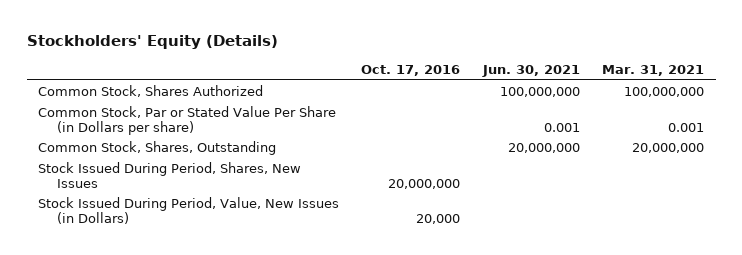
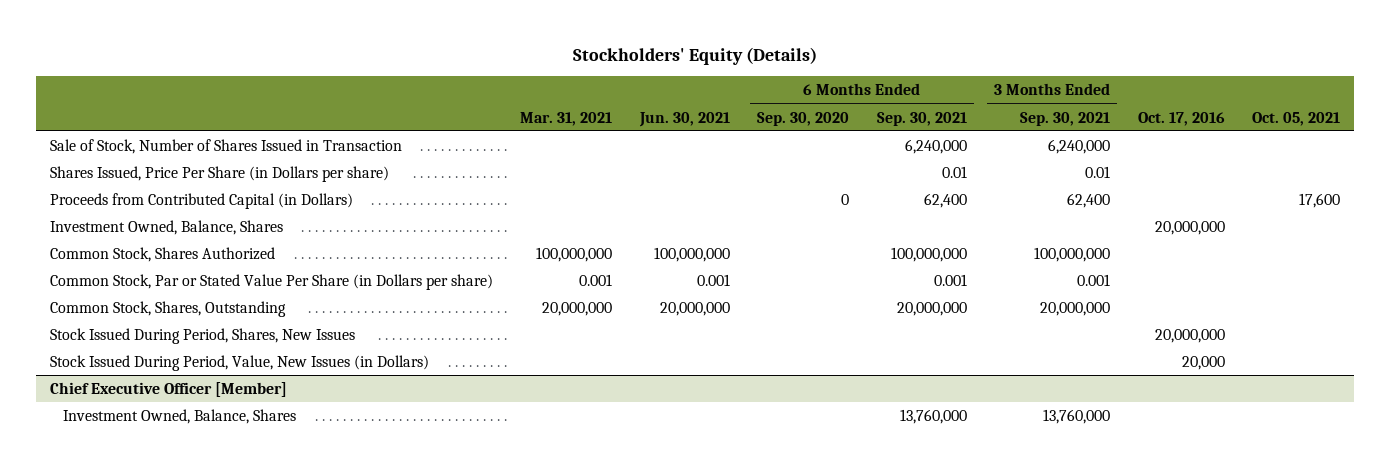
- | Oct. 17, 2016 | Jun. 30, 2021 | Mar. 31, 2021
+ | Mar. 31, 2021 | Jun. 30, 2021 | 6 Months Ended Sep. 30, 2020 | 6 Months Ended Sep. 30, 2021 | 3 Months Ended Sep. 30, 2021 | Oct. 17, 2016 | Oct. 05, 2021
+ Sale of Stock, Number of Shares Issued in Transaction | | | | 6,240,000 | 6,240,000 | |
+ Shares Issued, Price Per Share (in Dollars per share) | | | | 0.01 | 0.01 | |
+ Proceeds from Contributed Capital (in Dollars) | | | 0 | 62,400 | 62,400 | | 17,600
+ Investment Owned, Balance, Shares | | | | | | 20,000,000 |
+ Chief Executive Officer [Member]
+ Investment Owned, Balance, Shares | | | | 13,760,000 | 13,760,000 | |

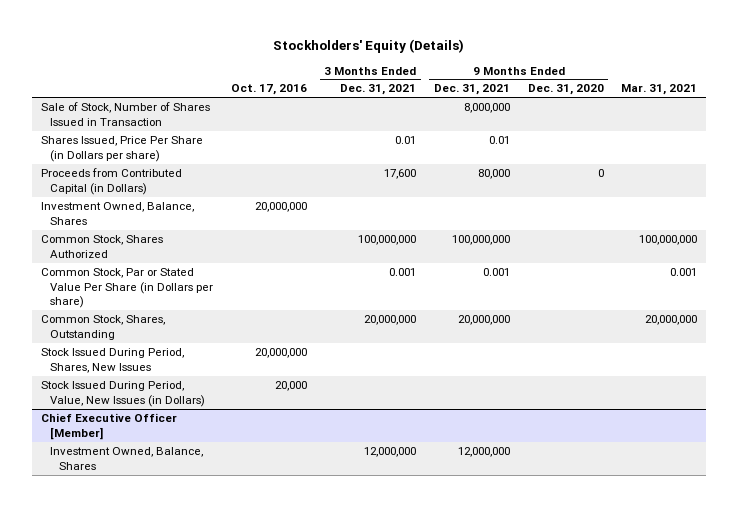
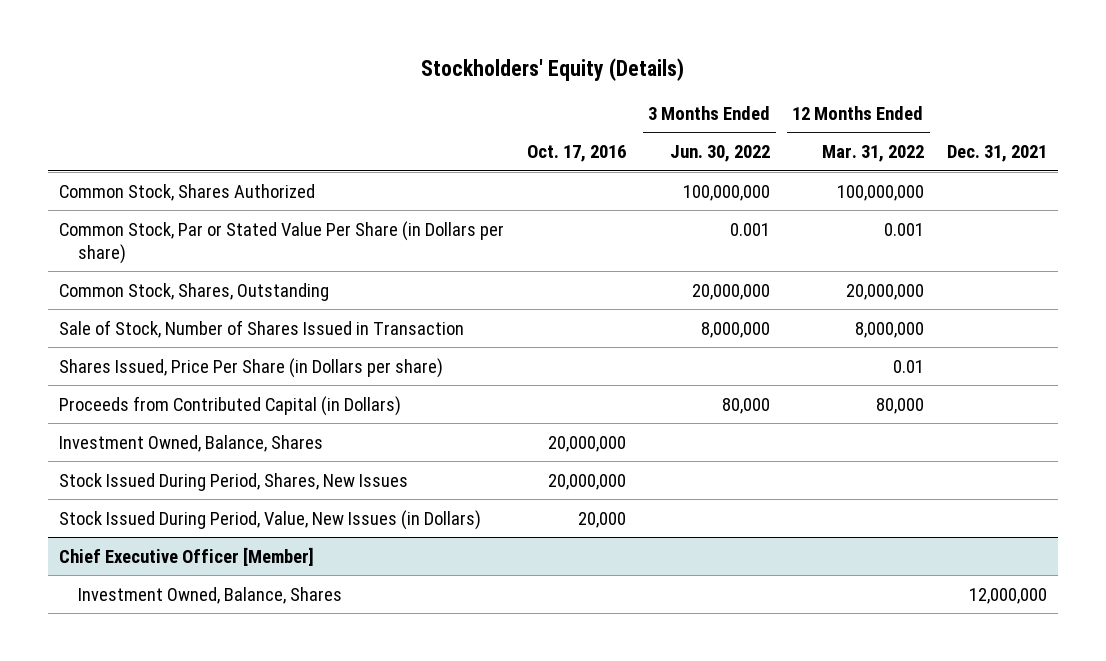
- | Oct. 17, 2016 | 3 Months Ended Dec. 31, 2021 | 9 Months Ended Dec. 31, 2021 | 9 Months Ended Dec. 31, 2020 | Mar. 31, 2021
+ | Oct. 17, 2016 | 3 Months Ended Jun. 30, 2022 | 12 Months Ended Mar. 31, 2022 | Dec. 31, 2021
moved up: Common Stock, Shares Authorized | | 100,000,000 | 100,000,000 |
moved up: Common Stock, Par or Stated Value Per Share (in Dollars per share) | | 0.001 | 0.001 |
moved up: Common Stock, Shares, Outstanding | | 20,000,000 | 20,000,000 |

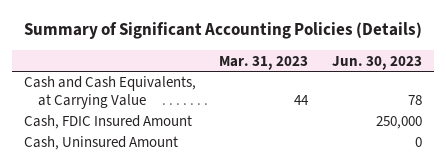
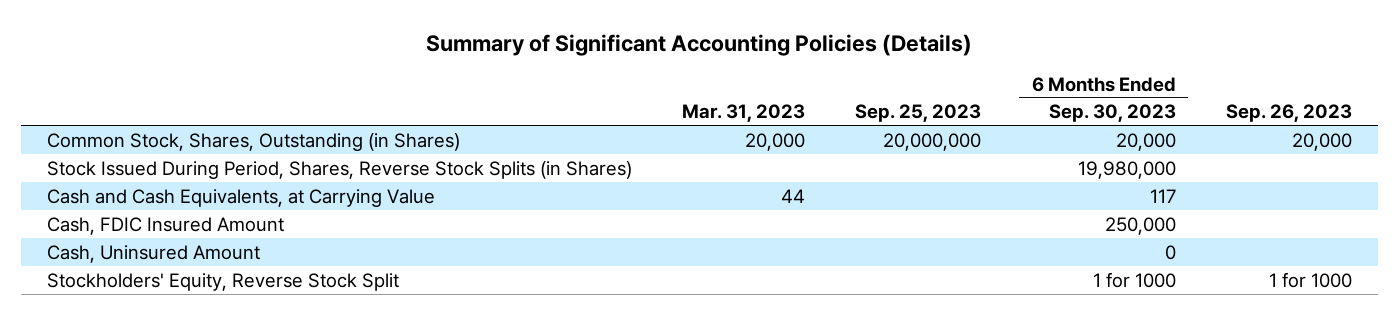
- | Mar. 31, 2023 | Jun. 30, 2023
+ | Mar. 31, 2023 | Sep. 25, 2023 | 6 Months Ended Sep. 30, 2023 | Sep. 26, 2023
+ Common Stock, Shares, Outstanding (in Shares) | 20,000 | 20,000,000 | 20,000 | 20,000
+ Stock Issued During Period, Shares, Reverse Stock Splits (in Shares) | | | 19,980,000 |
+ Stockholders' Equity, Reverse Stock Split | | | 1 for 1000 | 1 for 1000

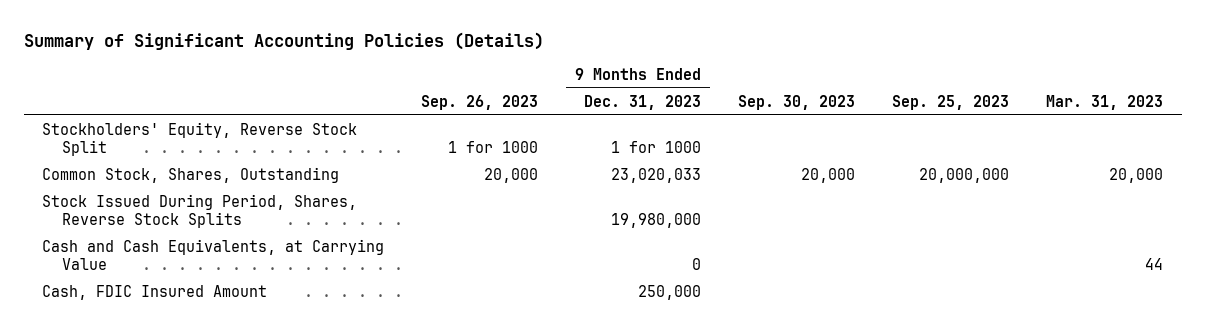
- | Mar. 31, 2023 | Sep. 25, 2023 | 6 Months Ended Sep. 30, 2023 | Sep. 26, 2023
+ | Sep. 26, 2023 | 9 Months Ended Dec. 31, 2023 | Sep. 30, 2023 | Sep. 25, 2023 | Mar. 31, 2023
- Common Stock, Shares, Outstanding (in Shares) | 20,000 | 20,000,000 | 20,000 | 20,000
- Stock Issued During Period, Shares, Reverse Stock Splits (in Shares) | | | 19,980,000 |
moved up: Stockholders' Equity, Reverse Stock Split | 1 for 1000 | 1 for 1000 | | |
+ Common Stock, Shares, Outstanding | 20,000 | 23,020,033 | 20,000 | 20,000,000 | 20,000
+ Stock Issued During Period, Shares, Reverse Stock Splits | | 19,980,000 | | |
- Cash, Uninsured Amount | | | 0 |

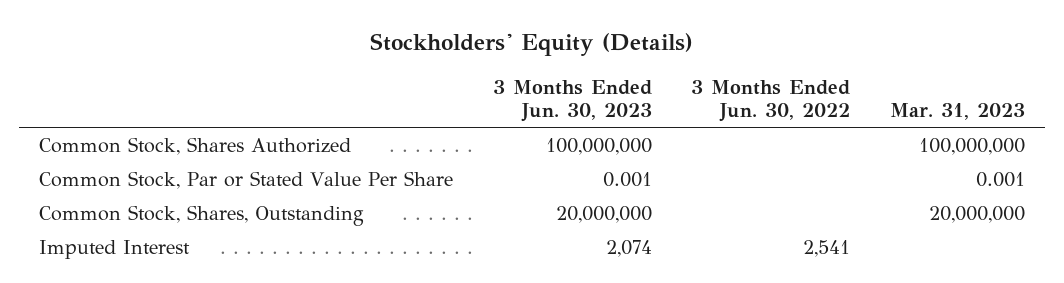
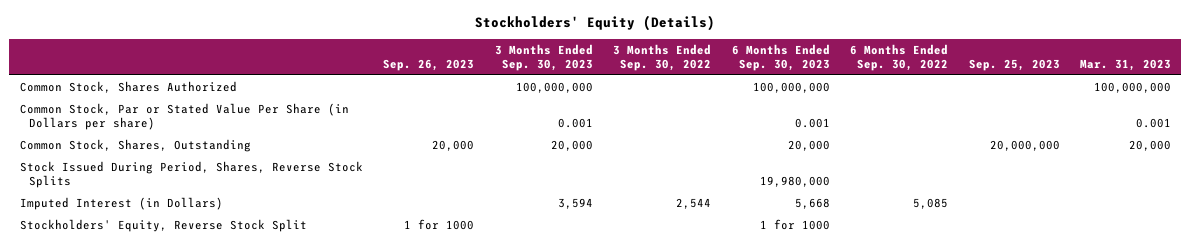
- | 3 Months Ended Jun. 30, 2023 | 3 Months Ended Jun. 30, 2022 | Mar. 31, 2023
+ | Sep. 26, 2023 | 3 Months Ended Sep. 30, 2023 | 3 Months Ended Sep. 30, 2022 | 6 Months Ended Sep. 30, 2023 | 6 Months Ended Sep. 30, 2022 | Sep. 25, 2023 | Mar. 31, 2023
- Common Stock, Par or Stated Value Per Share | 0.001 | | 0.001
- Common Stock, Shares, Outstanding | 20,000,000 | | 20,000,000
- Imputed Interest | 2,074 | 2,541 |
+ Common Stock, Par or Stated Value Per Share (in Dollars per share) | | 0.001 | | 0.001 | | | 0.001
+ Common Stock, Shares, Outstanding | 20,000 | 20,000 | | 20,000 | | 20,000,000 | 20,000
+ Stock Issued During Period, Shares, Reverse Stock Splits | | | | 19,980,000 | | |
+ Imputed Interest (in Dollars) | | 3,594 | 2,544 | 5,668 | 5,085 | |
+ Stockholders' Equity, Reverse Stock Split | 1 for 1000 | | | 1 for 1000 | | |

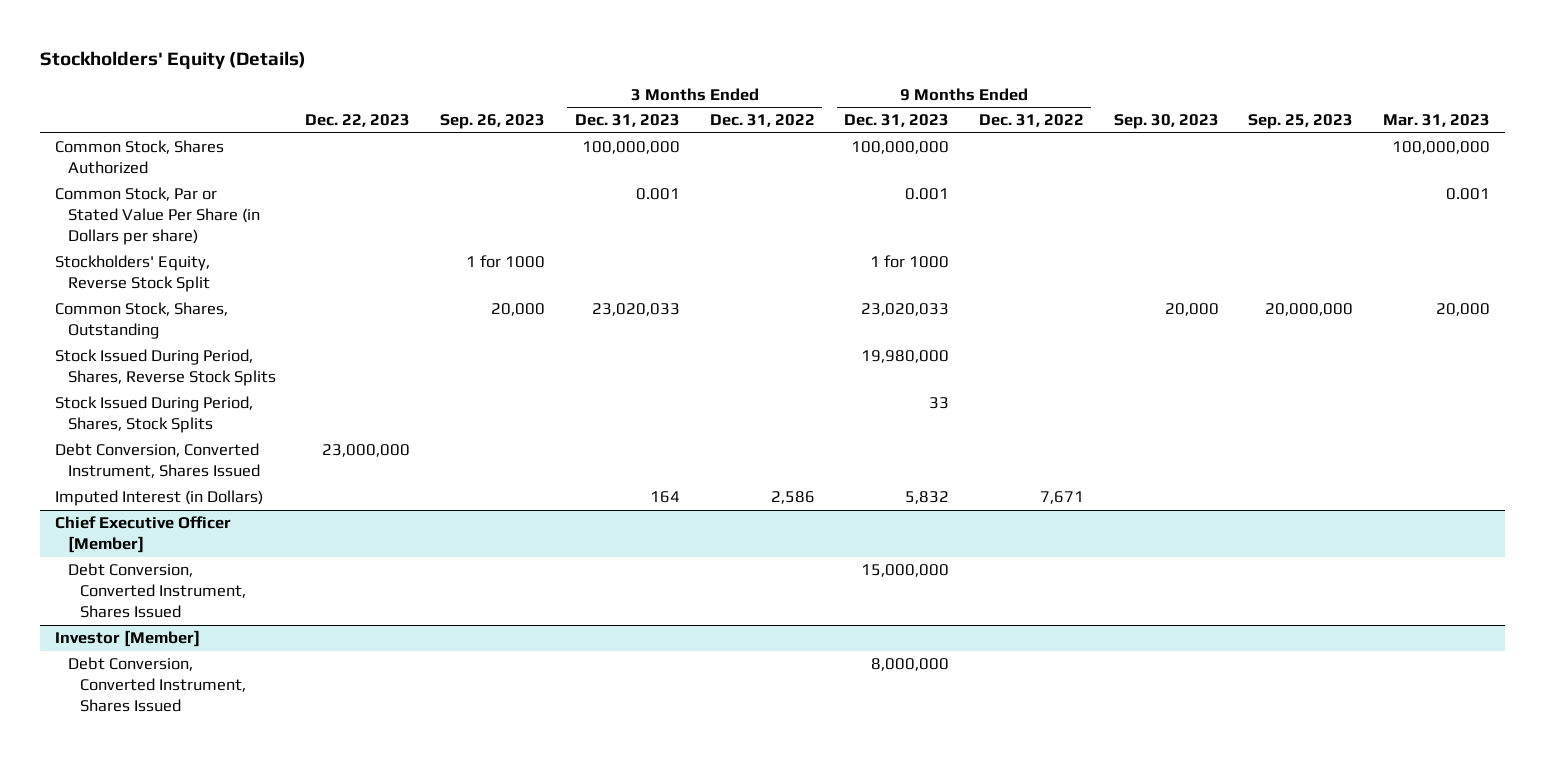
- | Sep. 26, 2023 | 3 Months Ended Sep. 30, 2023 | 3 Months Ended Sep. 30, 2022 | 6 Months Ended Sep. 30, 2023 | 6 Months Ended Sep. 30, 2022 | Sep. 25, 2023 | Mar. 31, 2023
+ | Dec. 22, 2023 | Sep. 26, 2023 | 3 Months Ended Dec. 31, 2023 | 3 Months Ended Dec. 31, 2022 | 9 Months Ended Dec. 31, 2023 | 9 Months Ended Dec. 31, 2022 | Sep. 30, 2023 | Sep. 25, 2023 | Mar. 31, 2023
moved up: Stockholders' Equity, Reverse Stock Split | | 1 for 1000 | | | 1 for 1000 | | | |
+ Stock Issued During Period, Shares, Stock Splits | | | | | 33 | | | |
+ Debt Conversion, Converted Instrument, Shares Issued | 23,000,000 | | | | | | | |
+ Chief Executive Officer [Member]
+ Debt Conversion, Converted Instrument, Shares Issued | | | | | 15,000,000 | | | |
+ Investor [Member]
+ Debt Conversion, Converted Instrument, Shares Issued | | | | | 8,000,000 | | | |

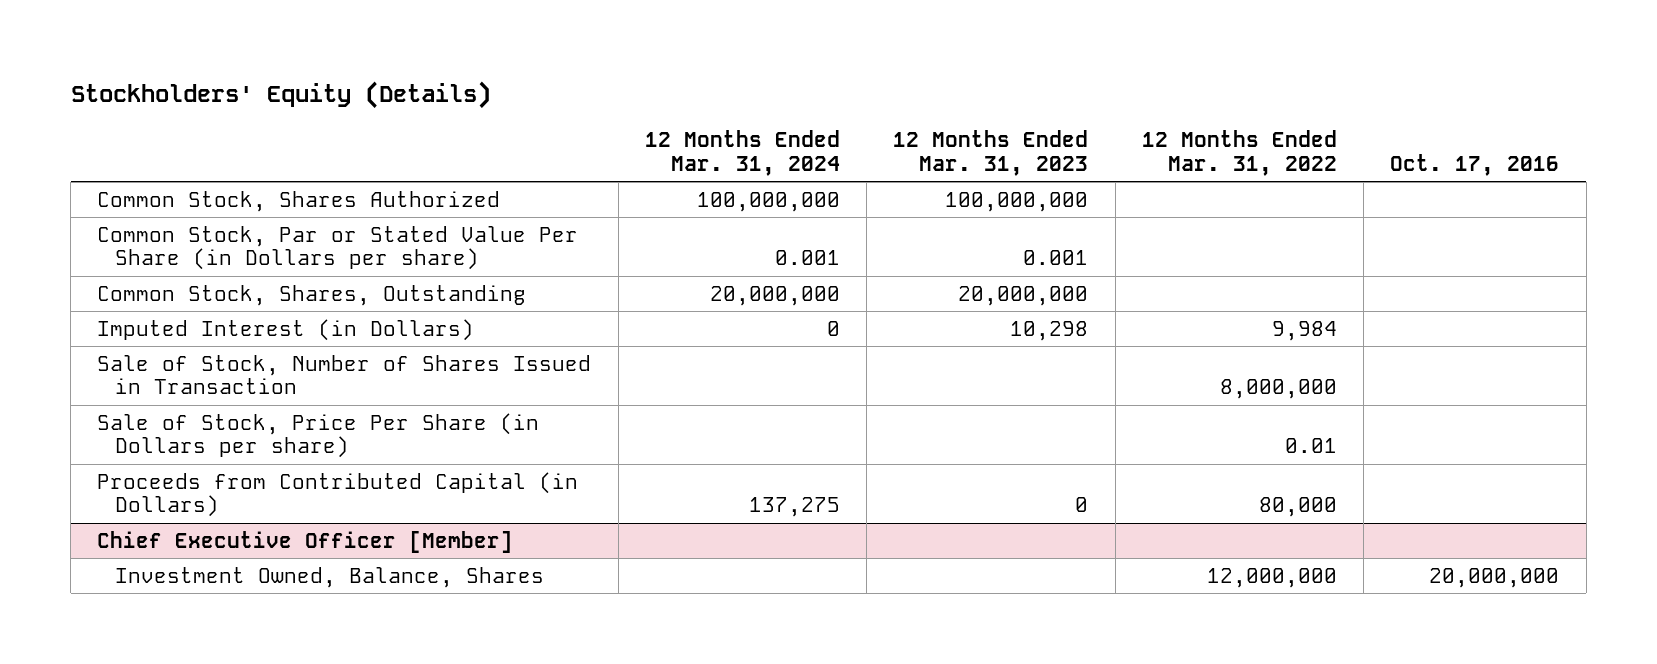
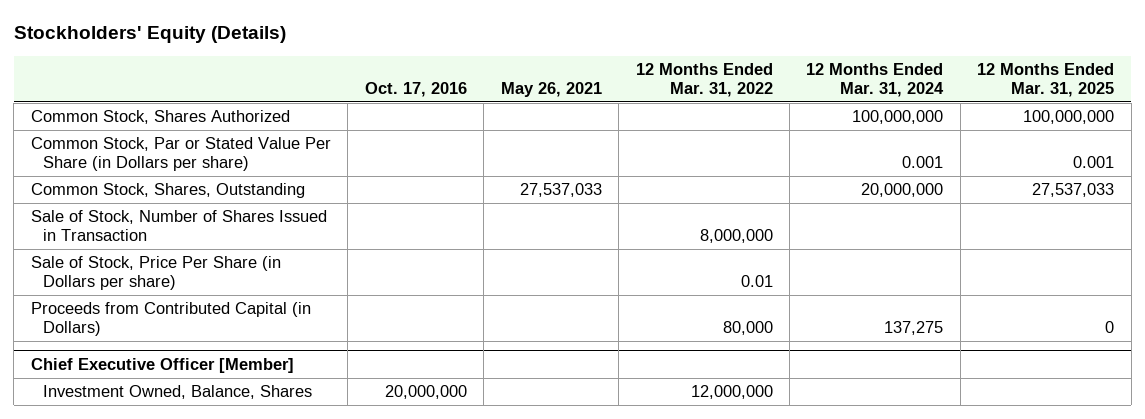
- | 12 Months Ended Mar. 31, 2024 | 12 Months Ended Mar. 31, 2023 | 12 Months Ended Mar. 31, 2022 | Oct. 17, 2016
+ | Oct. 17, 2016 | May 26, 2021 | 12 Months Ended Mar. 31, 2022 | 12 Months Ended Mar. 31, 2024 | 12 Months Ended Mar. 31, 2025
- Imputed Interest (in Dollars) | 0 | 10,298 | 9,984 |

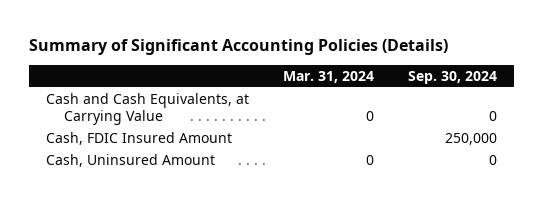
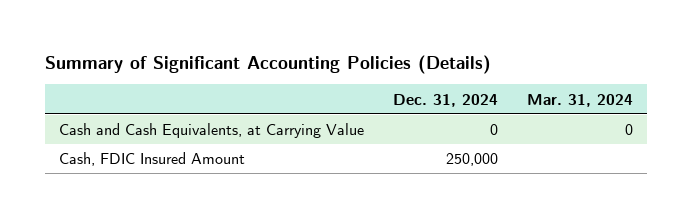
- | Mar. 31, 2024 | Sep. 30, 2024
+ | Dec. 31, 2024 | Mar. 31, 2024
- Cash, Uninsured Amount | 0 | 0

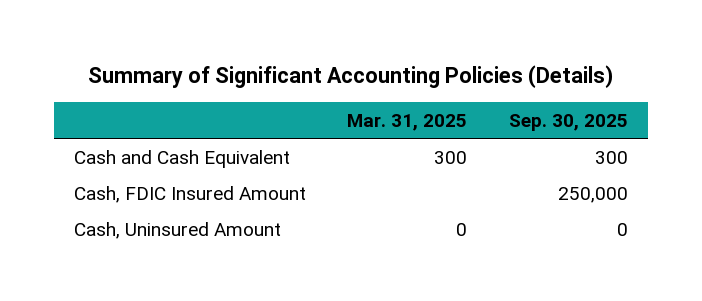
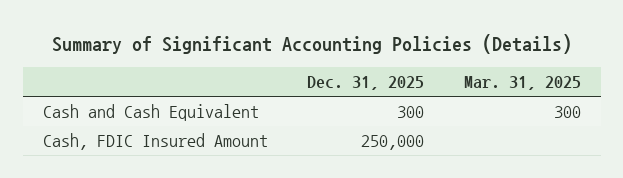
- | Mar. 31, 2025 | Sep. 30, 2025
+ | Dec. 31, 2025 | Mar. 31, 2025
- Cash, Uninsured Amount | 0 | 0

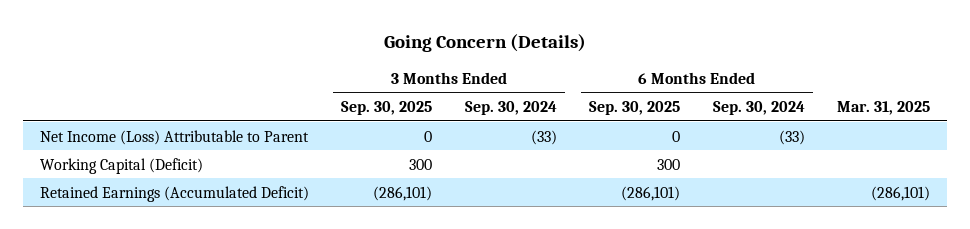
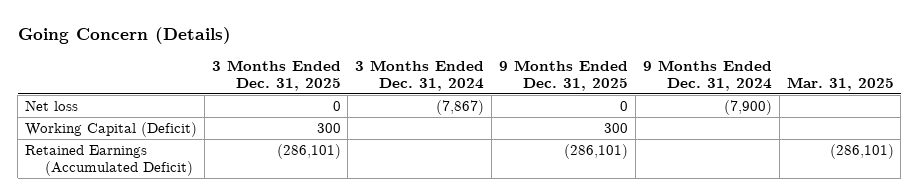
- | 3 Months Ended Sep. 30, 2025 | 3 Months Ended Sep. 30, 2024 | 6 Months Ended Sep. 30, 2025 | 6 Months Ended Sep. 30, 2024 | Mar. 31, 2025
+ | 3 Months Ended Dec. 31, 2025 | 3 Months Ended Dec. 31, 2024 | 9 Months Ended Dec. 31, 2025 | 9 Months Ended Dec. 31, 2024 | Mar. 31, 2025
- Net Income (Loss) Attributable to Parent | 0 | (33) | 0 | (33) |
+ Net loss | 0 | (7,867) | 0 | (7,900) |

